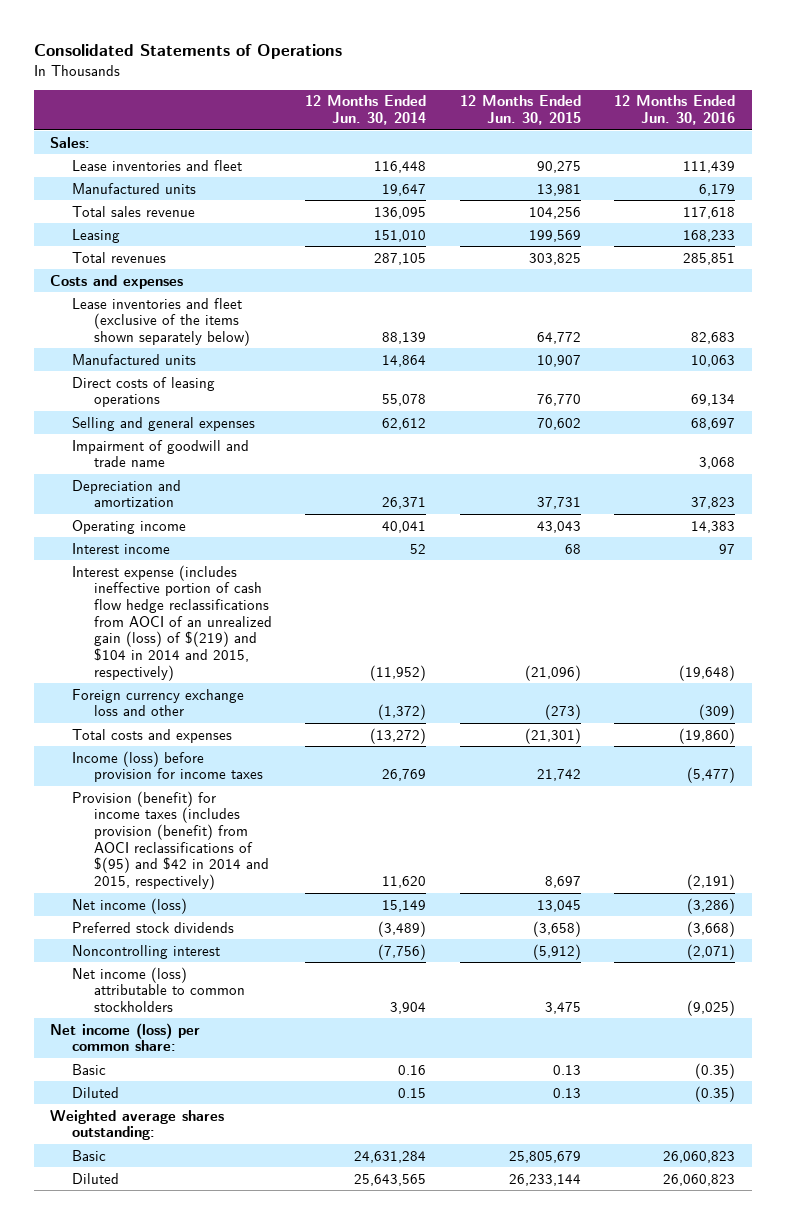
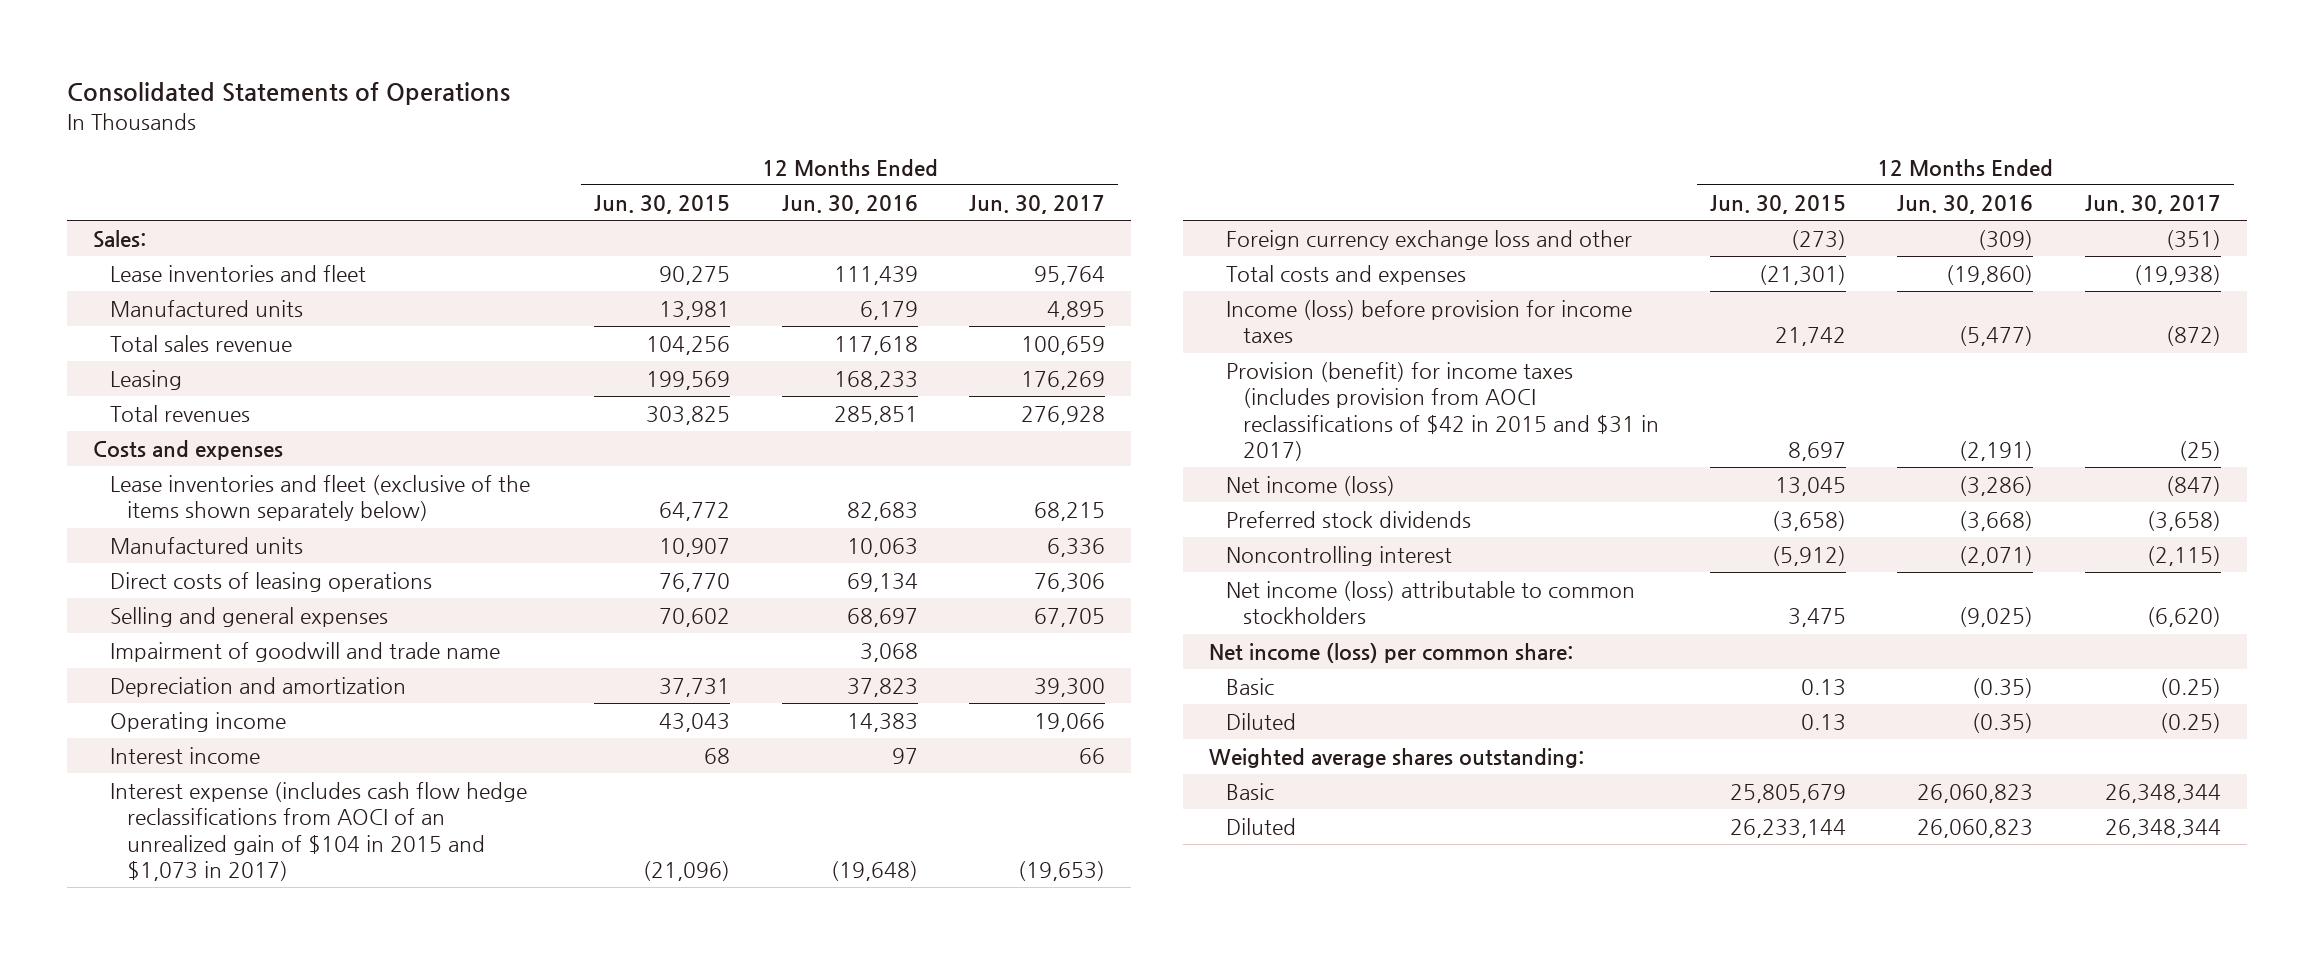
- | 12 Months Ended Jun. 30, 2014 | 12 Months Ended Jun. 30, 2015 | 12 Months Ended Jun. 30, 2016
+ | 12 Months Ended Jun. 30, 2015 | 12 Months Ended Jun. 30, 2016 | 12 Months Ended Jun. 30, 2017
- Interest expense (includes ineffective portion of cash flow hedge reclassifications from AOCI of an unrealized gain (loss) of $(219) and $104 in 2014 and 2015, respectively) | (11,952) | (21,096) | (19,648)
+ Interest expense (includes cash flow hedge reclassifications from AOCI of an unrealized gain of $104 in 2015 and $1,073 in 2017) | (21,096) | (19,648) | (19,653)
- Provision (benefit) for income taxes (includes provision (benefit) from AOCI reclassifications of $(95) and $42 in 2014 and 2015, respectively) | 11,620 | 8,697 | (2,191)
+ Provision (benefit) for income taxes (includes provision from AOCI reclassifications of $42 in 2015 and $31 in 2017) | 8,697 | (2,191) | (25)

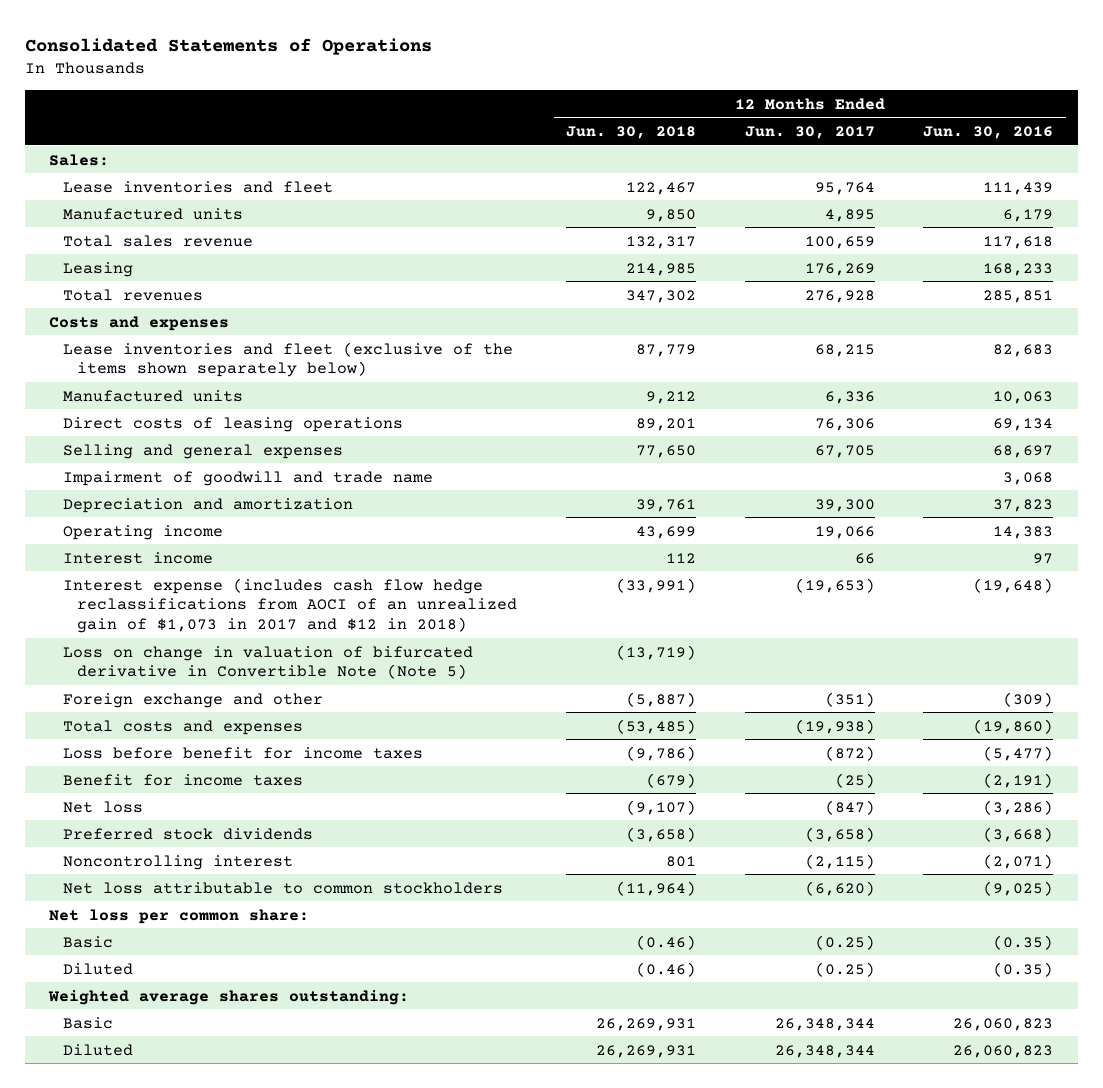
- | 12 Months Ended Jun. 30, 2015 | 12 Months Ended Jun. 30, 2016 | 12 Months Ended Jun. 30, 2017
+ | 12 Months Ended Jun. 30, 2018 | 12 Months Ended Jun. 30, 2017 | 12 Months Ended Jun. 30, 2016
- Interest expense (includes cash flow hedge reclassifications from AOCI of an unrealized gain of $104 in 2015 and $1,073 in 2017) | (21,096) | (19,648) | (19,653)
- Foreign currency exchange loss and other | (273) | (309) | (351)
+ Interest expense (includes cash flow hedge reclassifications from AOCI of an unrealized gain of $1,073 in 2017 and $12 in 2018) | (33,991) | (19,653) | (19,648)
+ Loss on change in valuation of bifurcated derivative in Convertible Note (Note 5) | (13,719) | |
+ Foreign exchange and other | (5,887) | (351) | (309)
- Income (loss) before provision for income taxes | 21,742 | (5,477) | (872)
- Provision (benefit) for income taxes (includes provision from AOCI reclassifications of $42 in 2015 and $31 in 2017) | 8,697 | (2,191) | (25)
- Net income (loss) | 13,045 | (3,286) | (847)
+ Loss before benefit for income taxes | (9,786) | (872) | (5,477)
+ Benefit for income taxes | (679) | (25) | (2,191)
+ Net loss | (9,107) | (847) | (3,286)
- Net income (loss) attributable to common stockholders | 3,475 | (9,025) | (6,620)
- Net income (loss) per common share:
+ Net loss attributable to common stockholders | (11,964) | (6,620) | (9,025)
+ Net loss per common share:

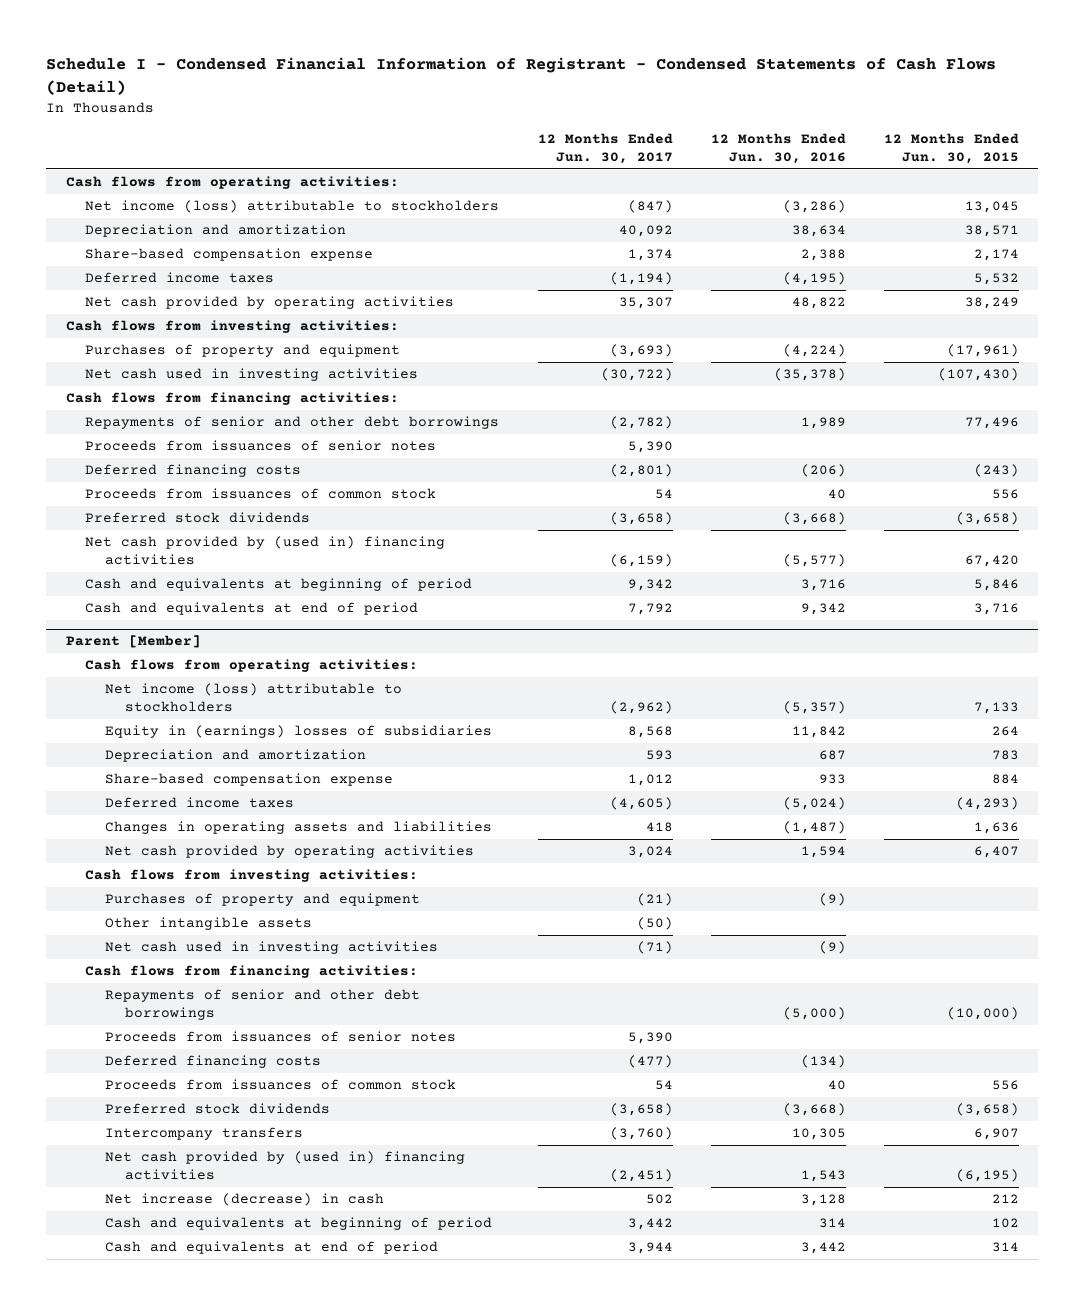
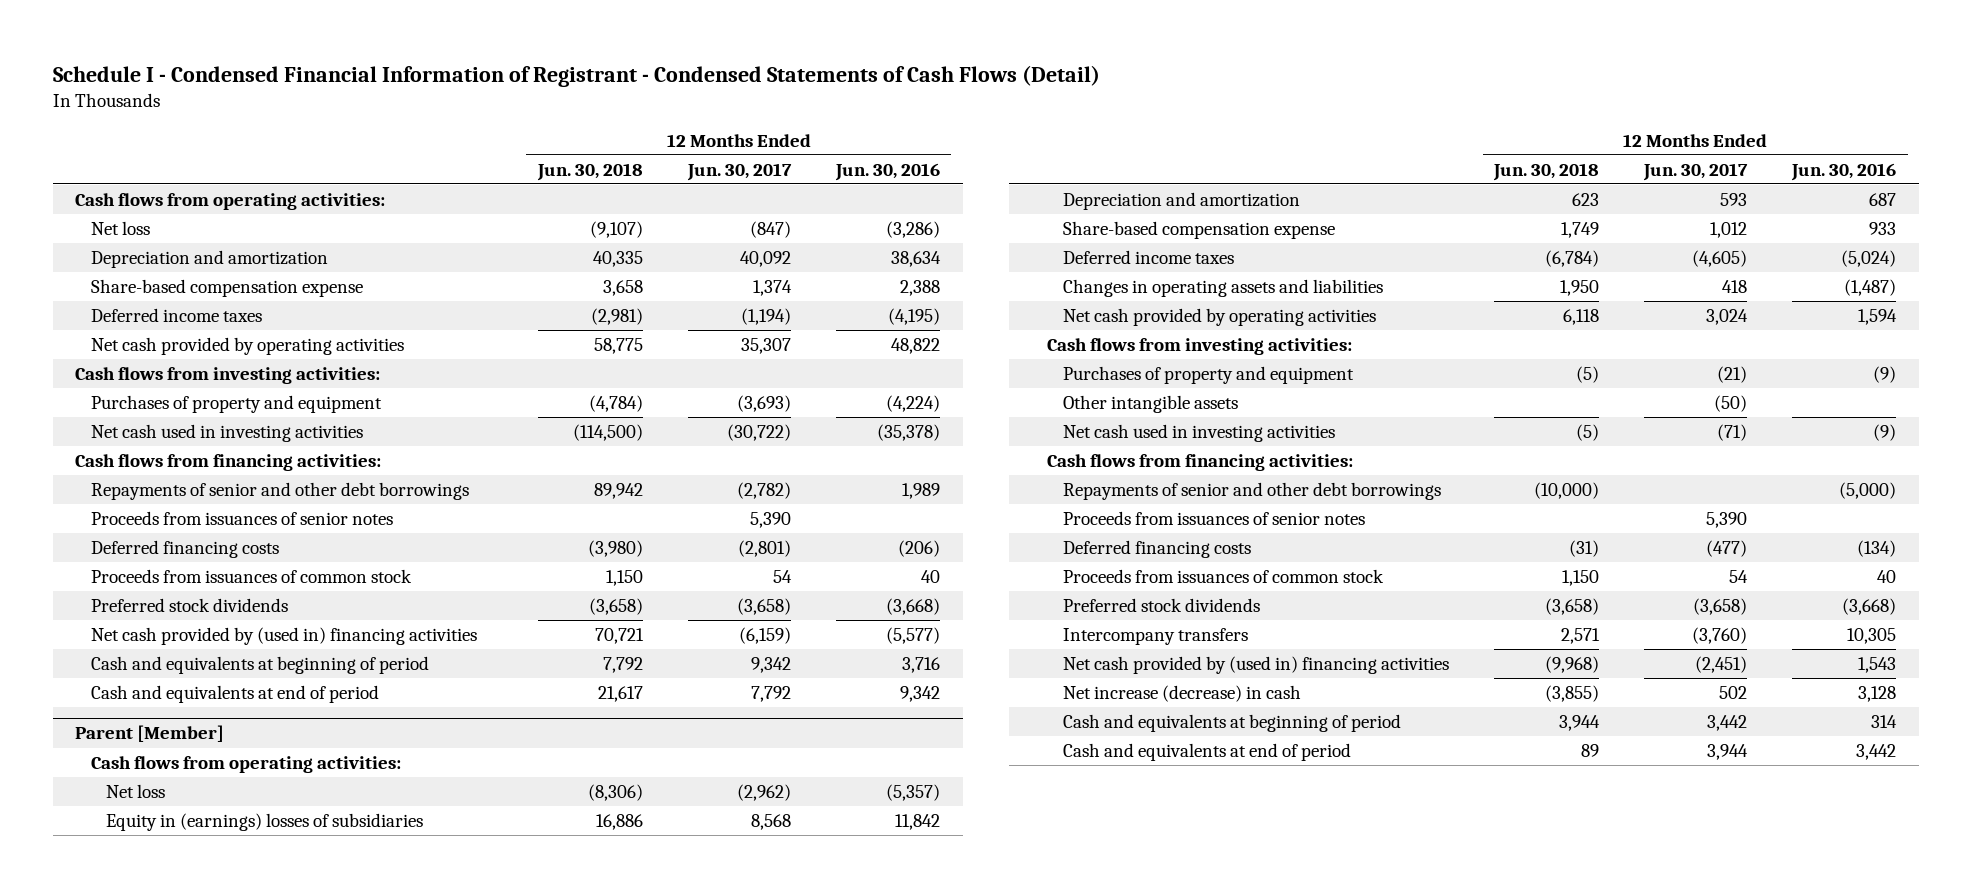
- | 12 Months Ended Jun. 30, 2017 | 12 Months Ended Jun. 30, 2016 | 12 Months Ended Jun. 30, 2015
+ | 12 Months Ended Jun. 30, 2018 | 12 Months Ended Jun. 30, 2017 | 12 Months Ended Jun. 30, 2016
- Net income (loss) attributable to stockholders | (847) | (3,286) | 13,045
+ Net loss | (9,107) | (847) | (3,286)
@ Parent [Member]
- Net income (loss) attributable to stockholders | (2,962) | (5,357) | 7,133
+ Net loss | (8,306) | (2,962) | (5,357)

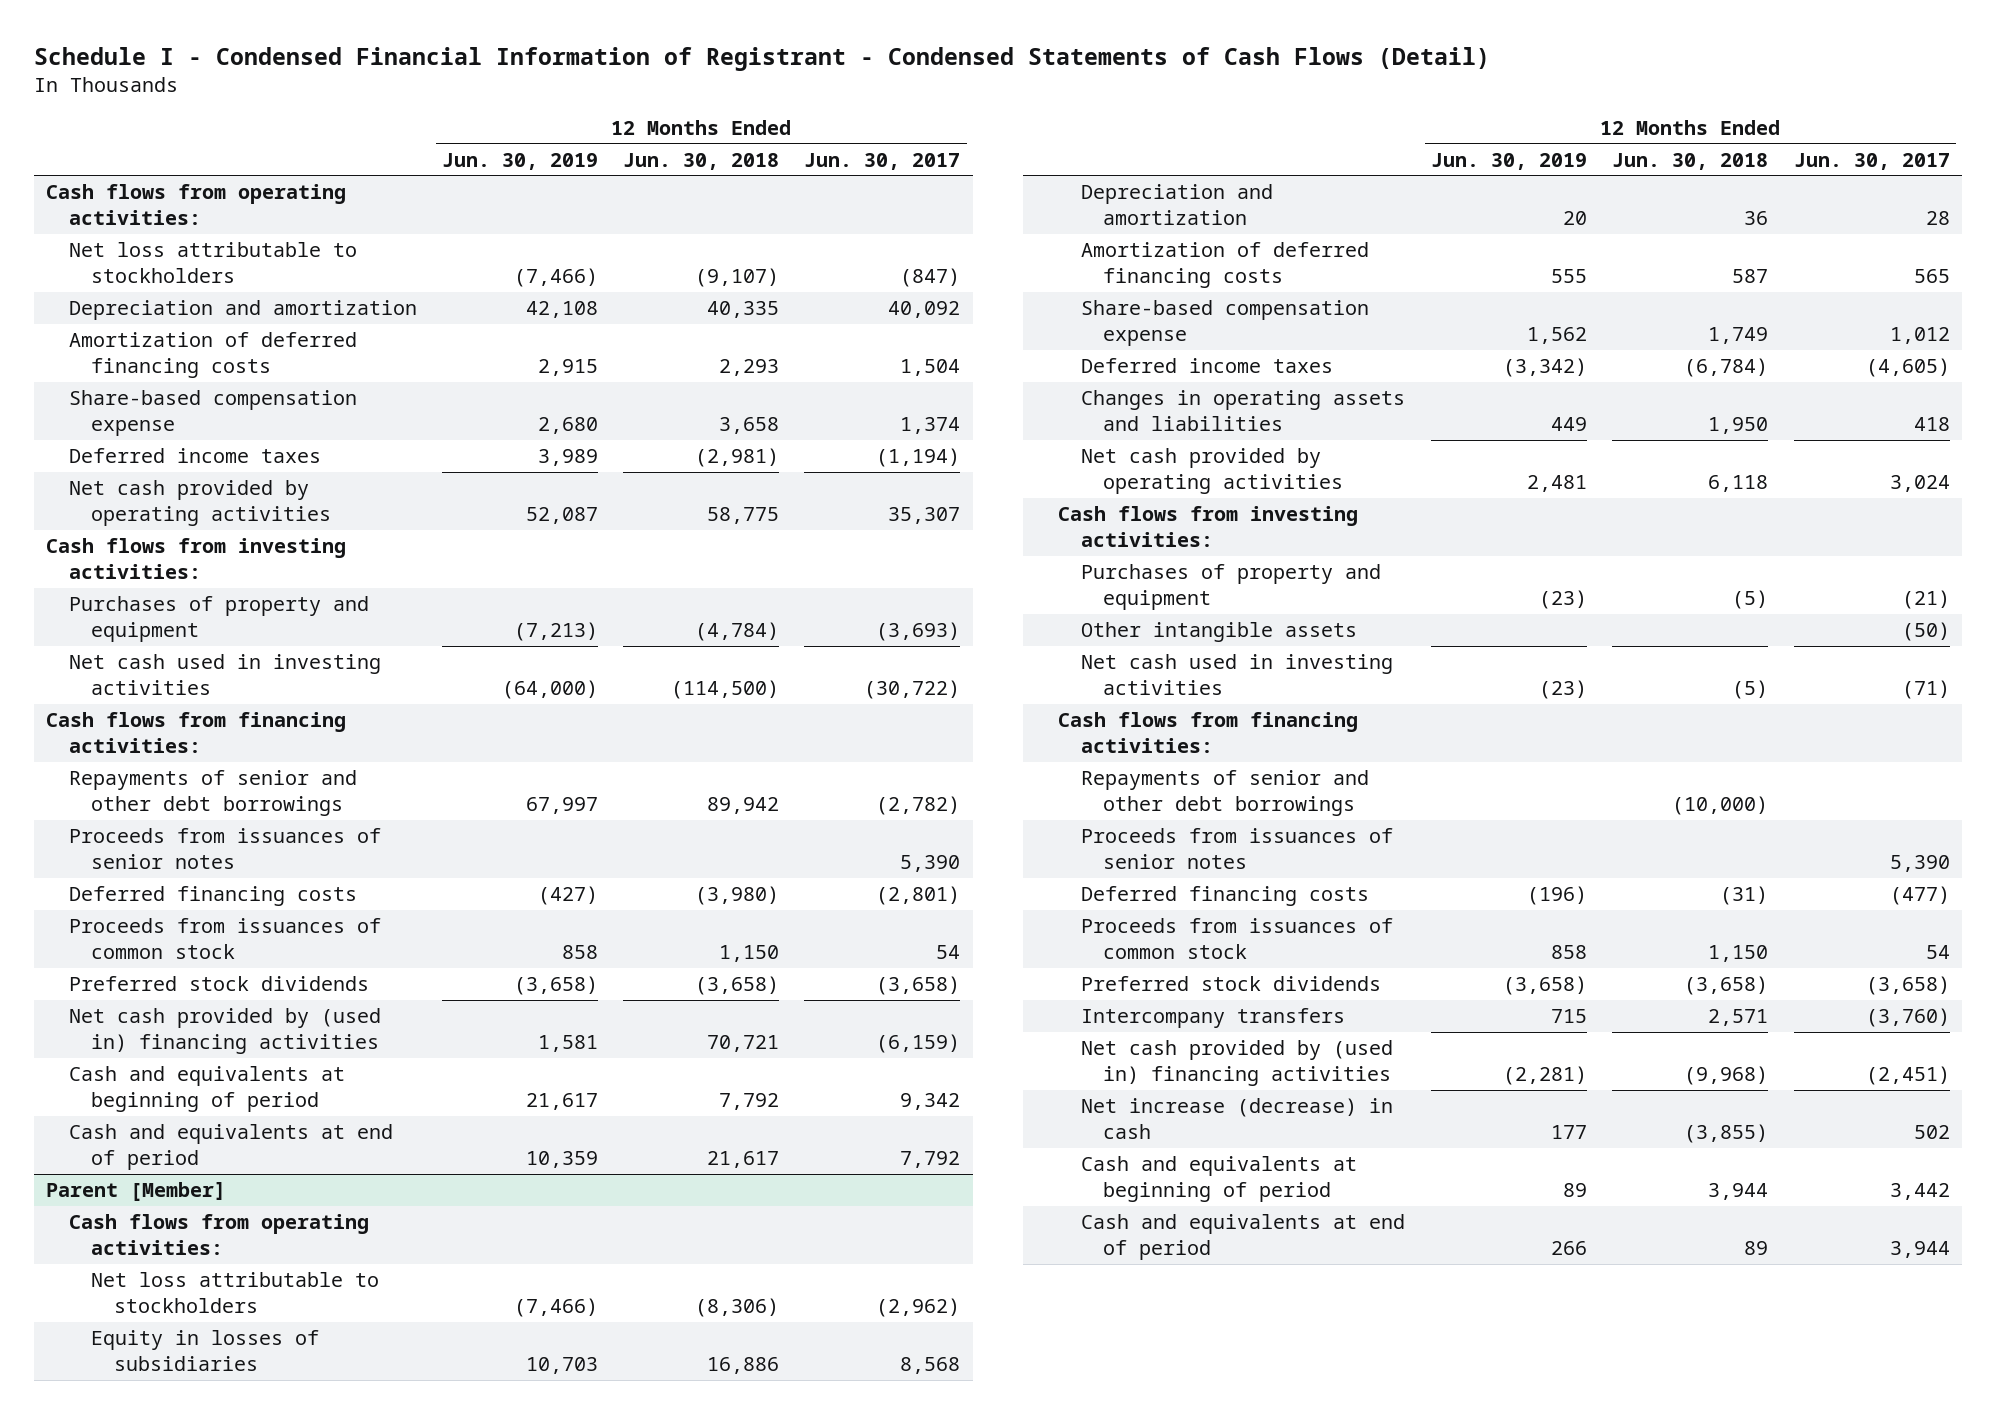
- | 12 Months Ended Jun. 30, 2018 | 12 Months Ended Jun. 30, 2017 | 12 Months Ended Jun. 30, 2016
+ | 12 Months Ended Jun. 30, 2019 | 12 Months Ended Jun. 30, 2018 | 12 Months Ended Jun. 30, 2017
- Net loss | (9,107) | (847) | (3,286)
+ Net loss attributable to stockholders | (7,466) | (9,107) | (847)
+ Amortization of deferred financing costs | 2,915 | 2,293 | 1,504
@ Parent [Member]
- Net loss | (8,306) | (2,962) | (5,357)
- Equity in (earnings) losses of subsidiaries | 16,886 | 8,568 | 11,842
- Depreciation and amortization | 623 | 593 | 687
+ Net loss attributable to stockholders | (7,466) | (8,306) | (2,962)
+ Equity in losses of subsidiaries | 10,703 | 16,886 | 8,568
+ Depreciation and amortization | 20 | 36 | 28
+ Amortization of deferred financing costs | 555 | 587 | 565

